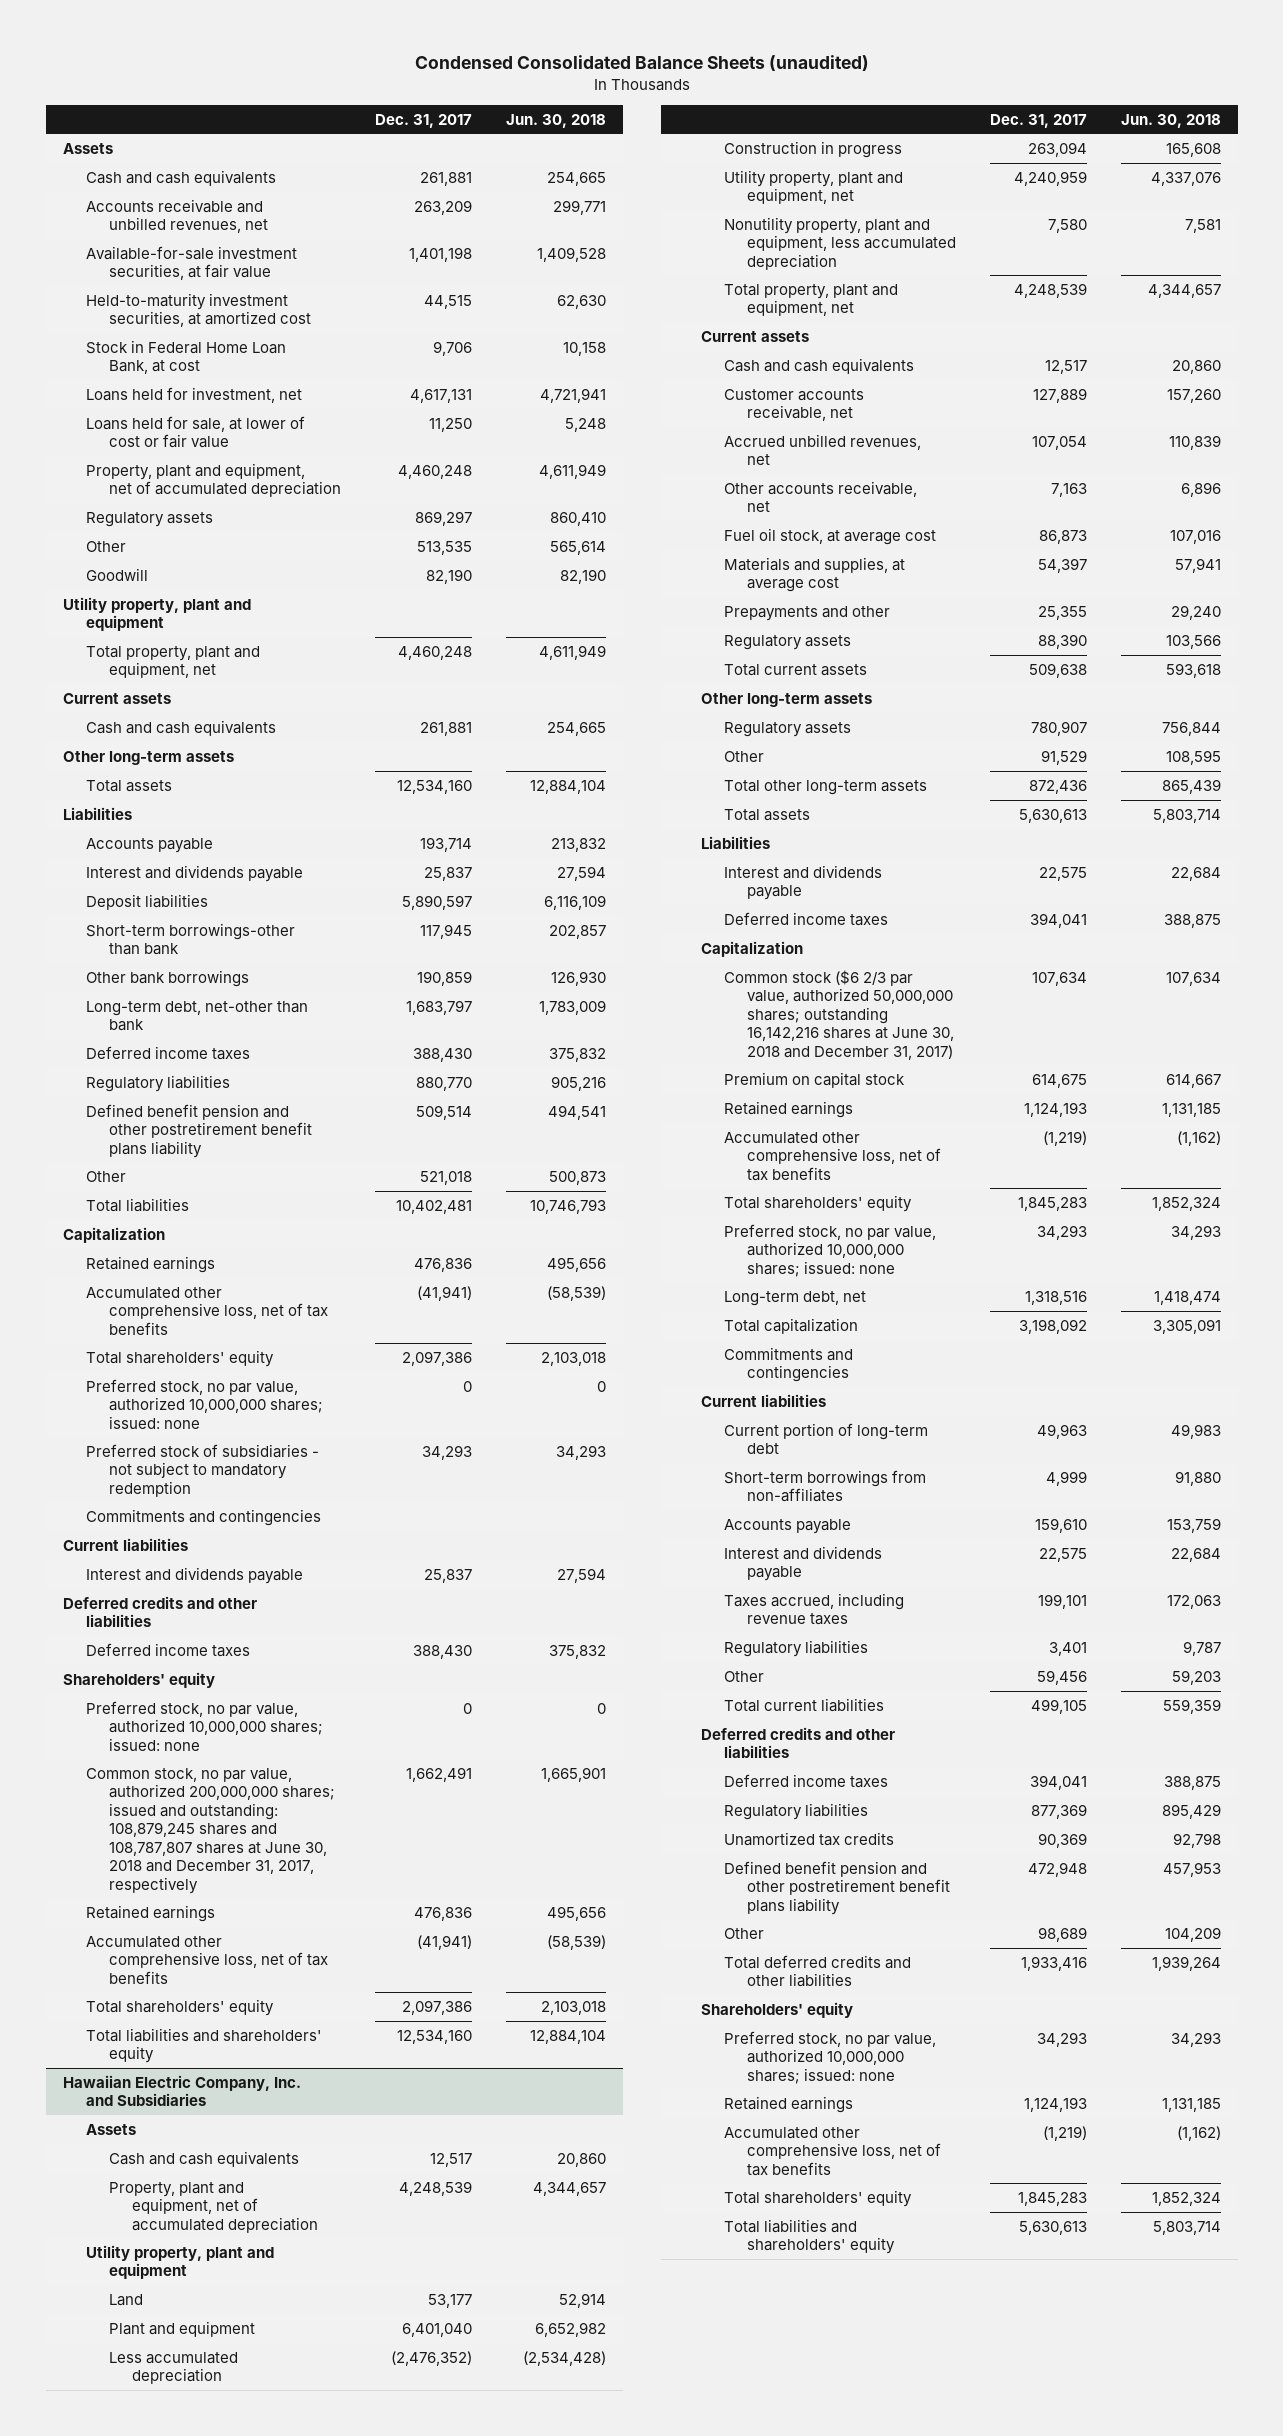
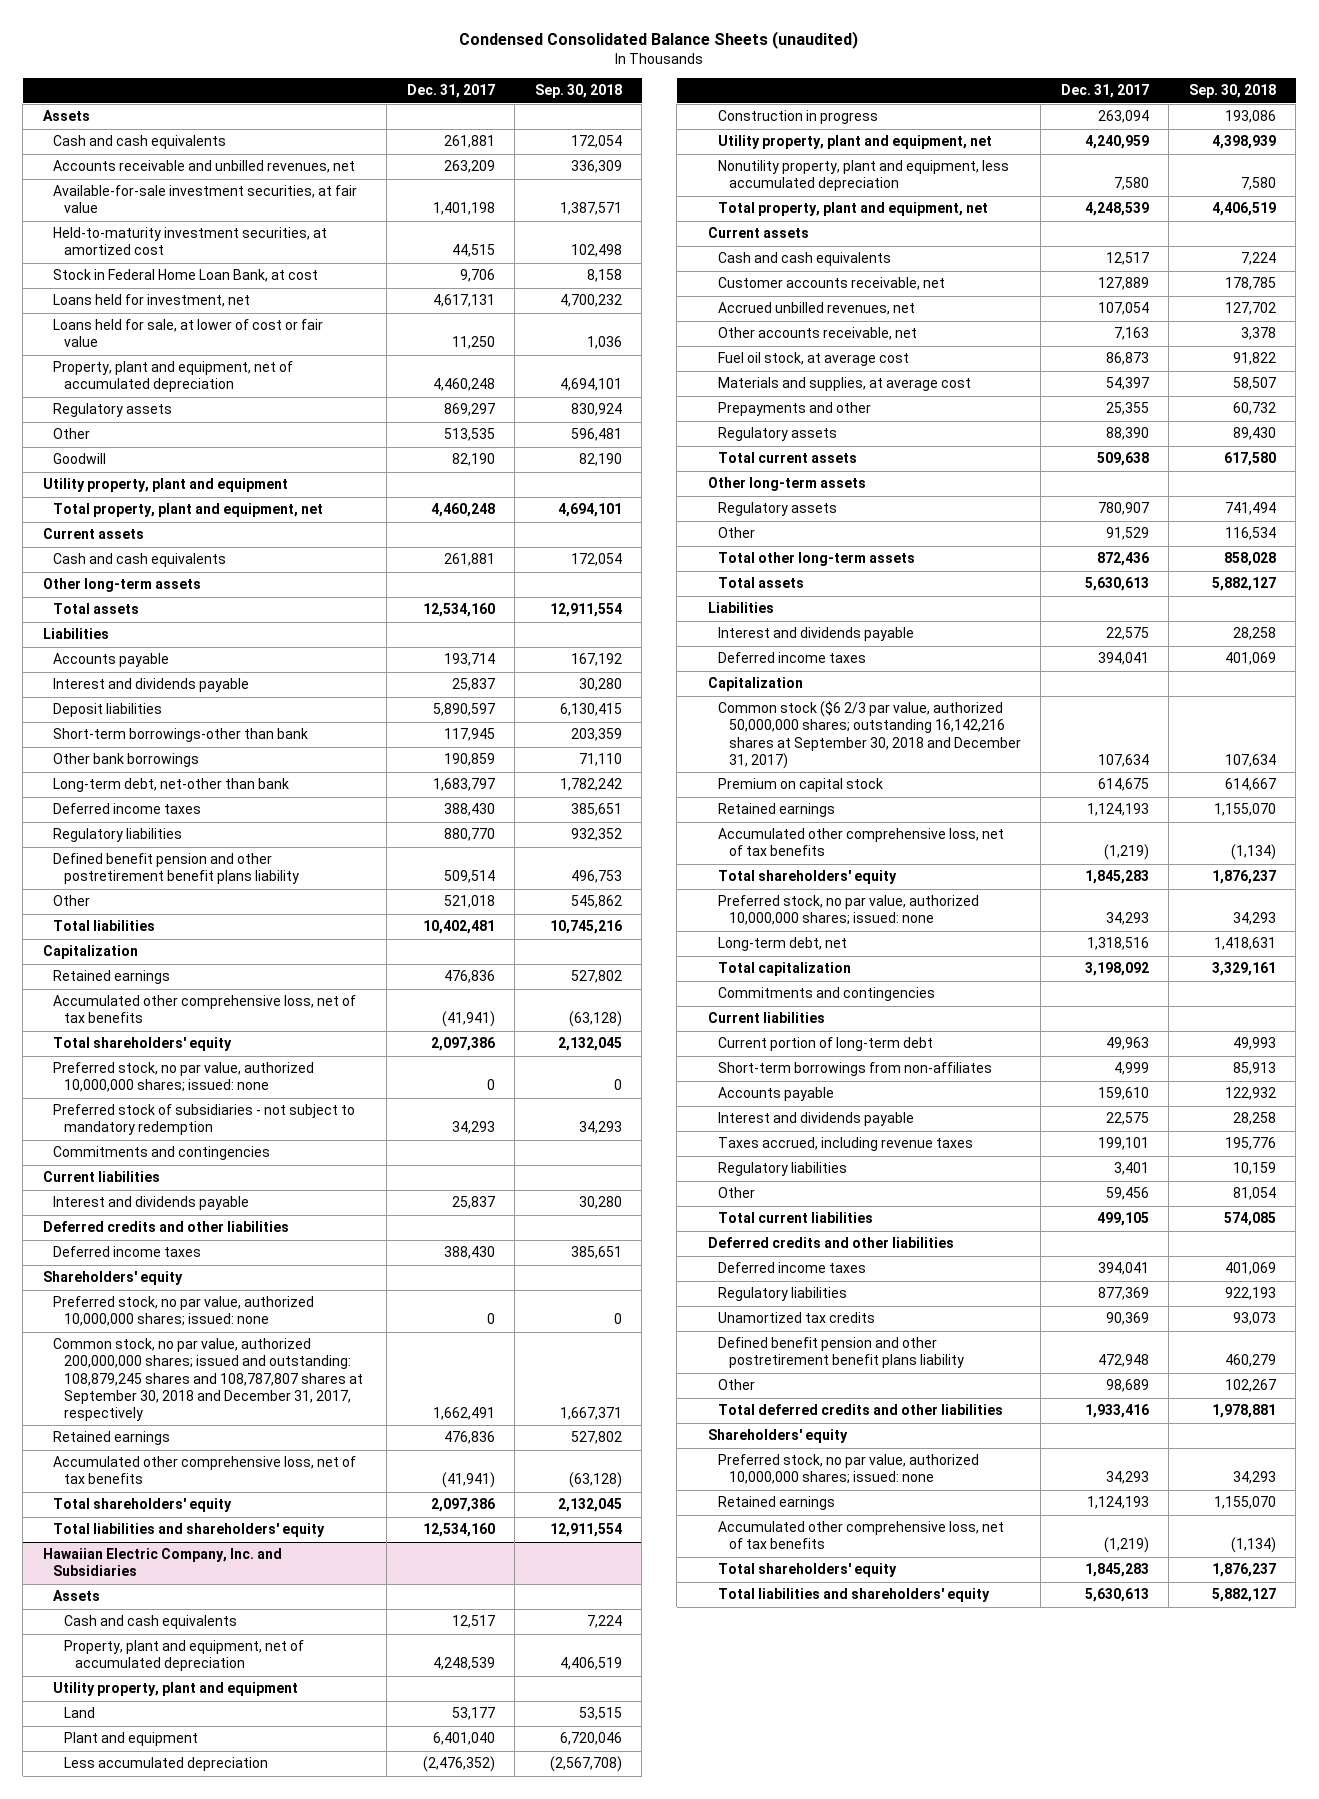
- | Dec. 31, 2017 | Jun. 30, 2018
+ | Dec. 31, 2017 | Sep. 30, 2018
- Common stock, no par value, authorized 200,000,000 shares; issued and outstanding: 108,879,245 shares and 108,787,807 shares at June 30, 2018 and December 31, 2017, respectively | 1,662,491 | 1,665,901
+ Common stock, no par value, authorized 200,000,000 shares; issued and outstanding: 108,879,245 shares and 108,787,807 shares at September 30, 2018 and December 31, 2017, respectively | 1,662,491 | 1,667,371
@ Hawaiian Electric Company, Inc. and Subsidiaries
- Common stock ($6 2/3 par value, authorized 50,000,000 shares; outstanding 16,142,216 shares at June 30, 2018 and December 31, 2017) | 107,634 | 107,634
+ Common stock ($6 2/3 par value, authorized 50,000,000 shares; outstanding 16,142,216 shares at September 30, 2018 and December 31, 2017) | 107,634 | 107,634

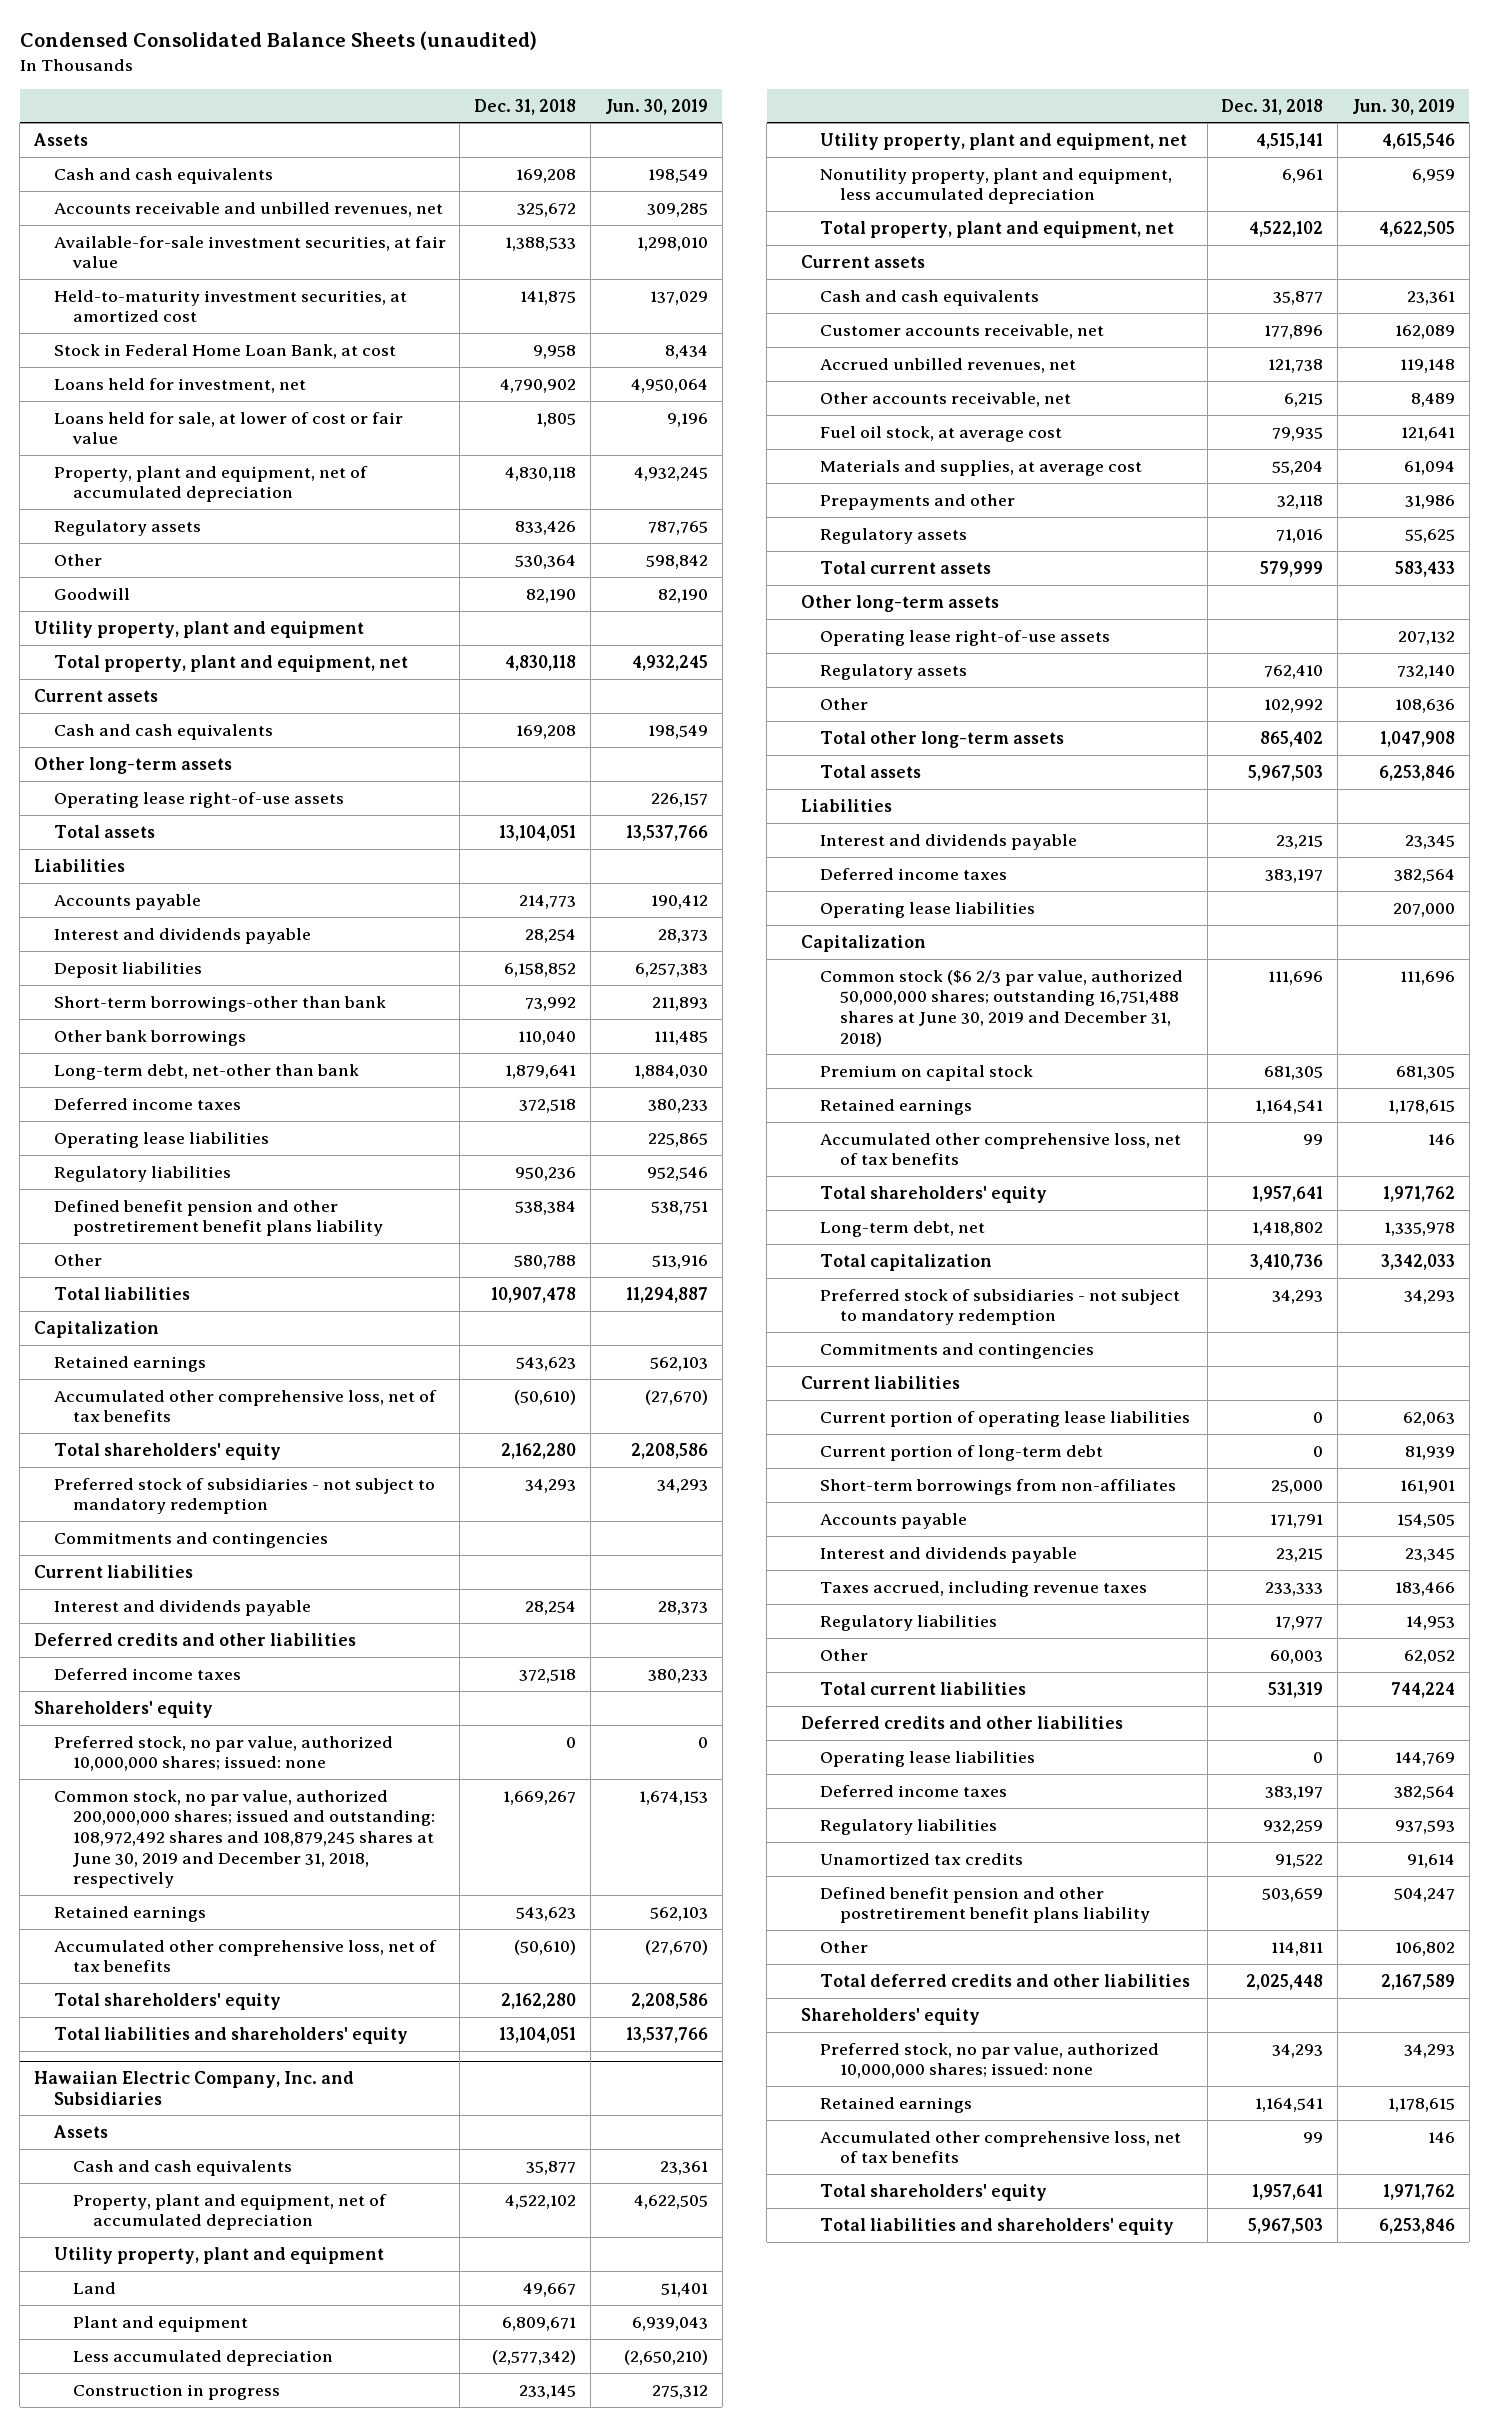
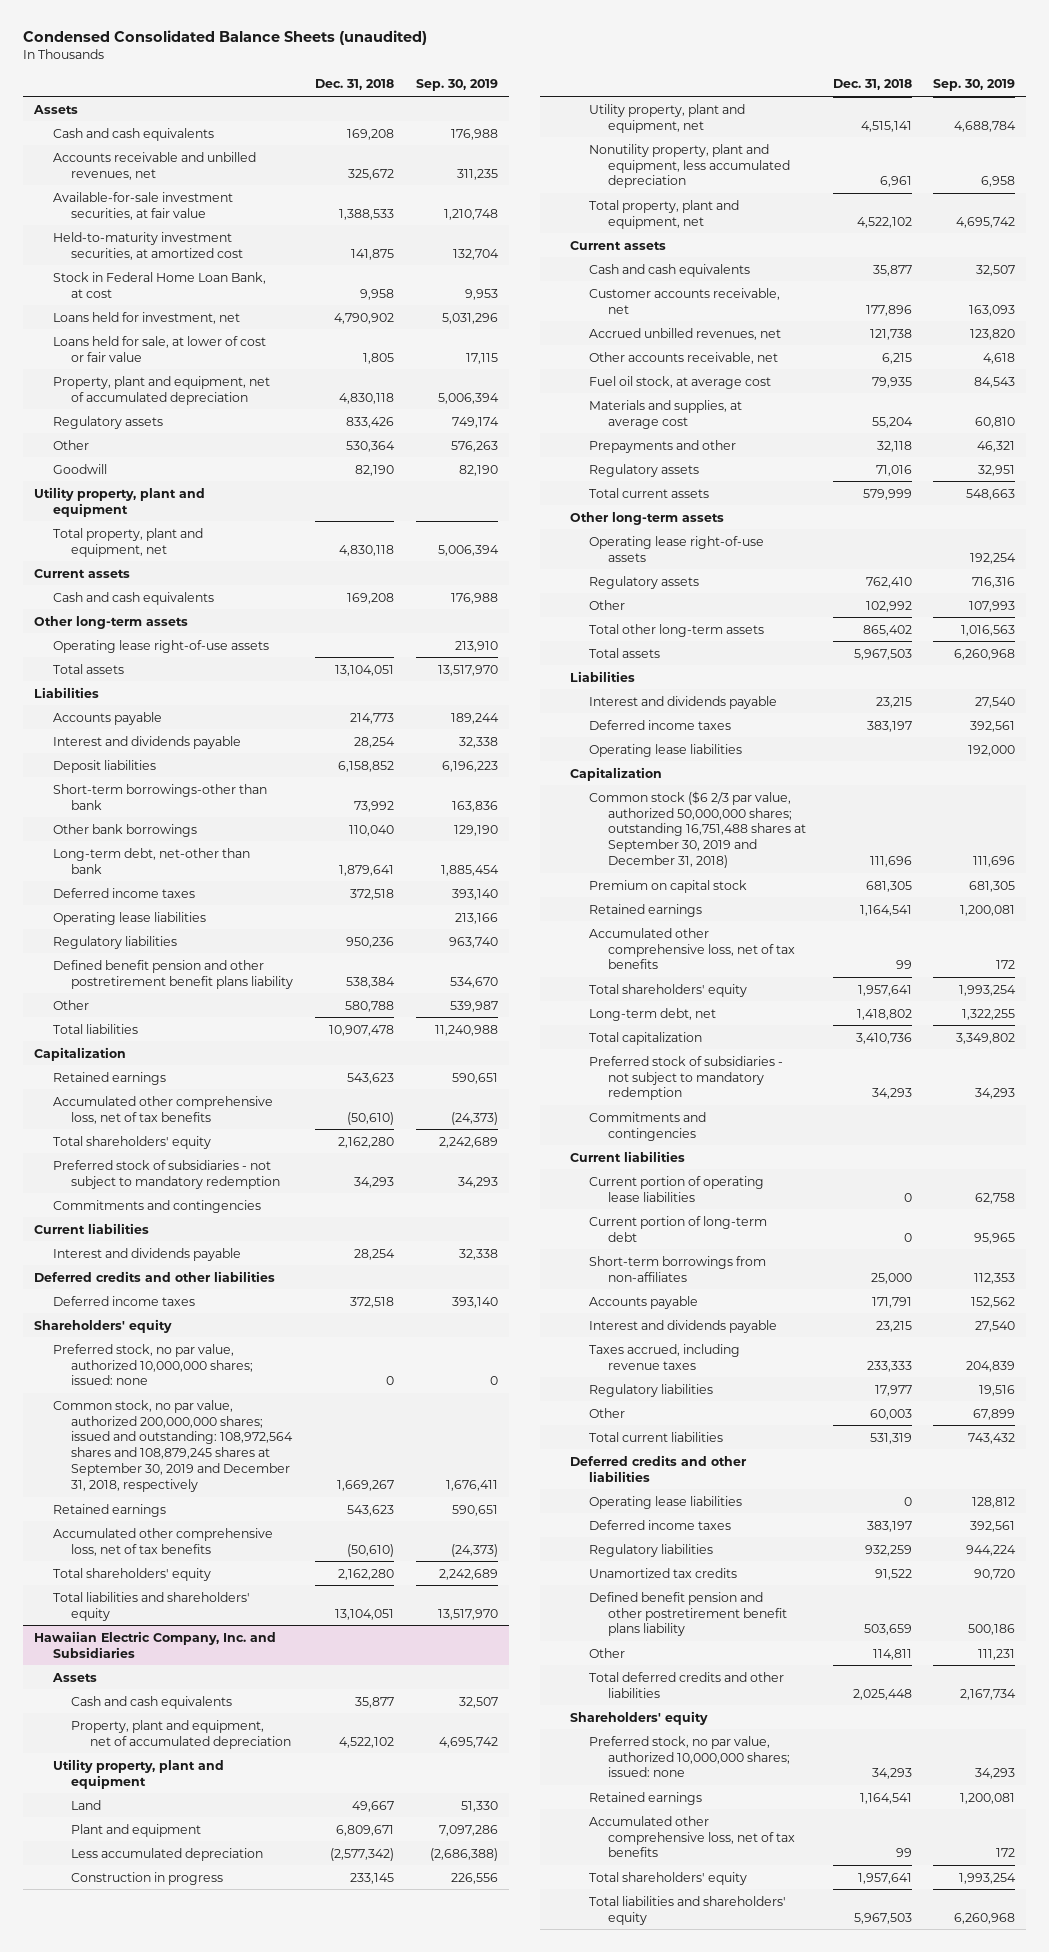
- | Dec. 31, 2018 | Jun. 30, 2019
+ | Dec. 31, 2018 | Sep. 30, 2019
- Common stock, no par value, authorized 200,000,000 shares; issued and outstanding: 108,972,492 shares and 108,879,245 shares at June 30, 2019 and December 31, 2018, respectively | 1,669,267 | 1,674,153
+ Common stock, no par value, authorized 200,000,000 shares; issued and outstanding: 108,972,564 shares and 108,879,245 shares at September 30, 2019 and December 31, 2018, respectively | 1,669,267 | 1,676,411
@ Hawaiian Electric Company, Inc. and Subsidiaries
- Common stock ($6 2/3 par value, authorized 50,000,000 shares; outstanding 16,751,488 shares at June 30, 2019 and December 31, 2018) | 111,696 | 111,696
+ Common stock ($6 2/3 par value, authorized 50,000,000 shares; outstanding 16,751,488 shares at September 30, 2019 and December 31, 2018) | 111,696 | 111,696

